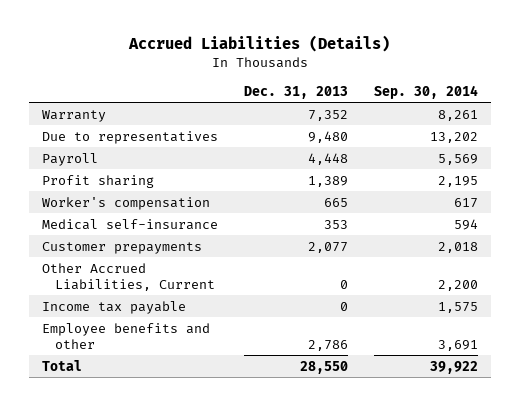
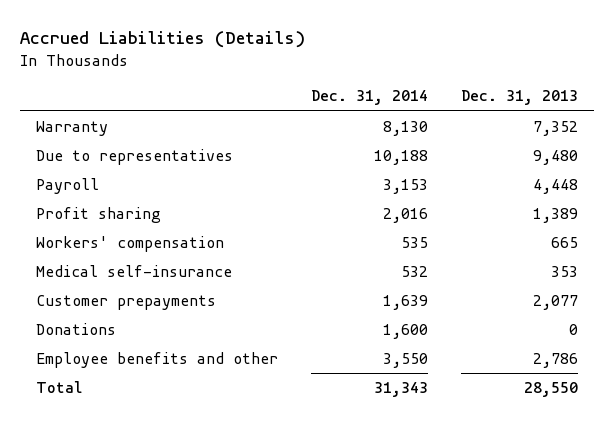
- | Dec. 31, 2013 | Sep. 30, 2014
+ | Dec. 31, 2014 | Dec. 31, 2013
- Worker's compensation | 665 | 617
+ Workers' compensation | 535 | 665
- Other Accrued Liabilities, Current | 0 | 2,200
- Income tax payable | 0 | 1,575
+ Donations | 1,600 | 0

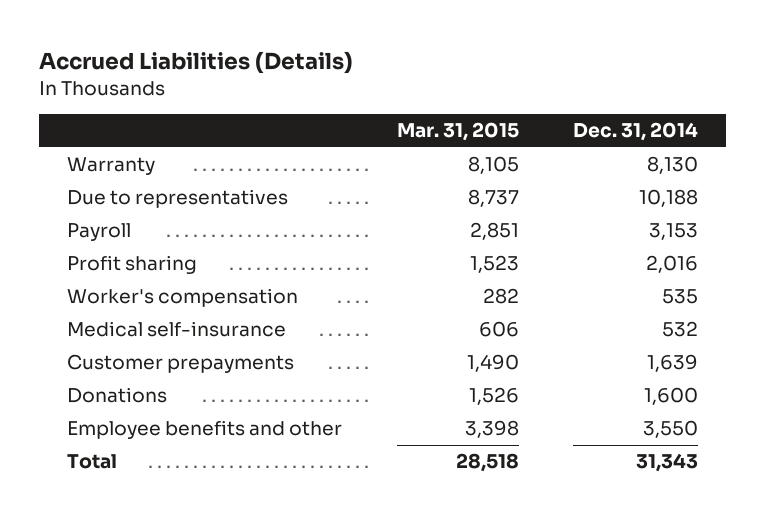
- | Dec. 31, 2014 | Dec. 31, 2013
+ | Mar. 31, 2015 | Dec. 31, 2014
- Workers' compensation | 535 | 665
+ Worker's compensation | 282 | 535

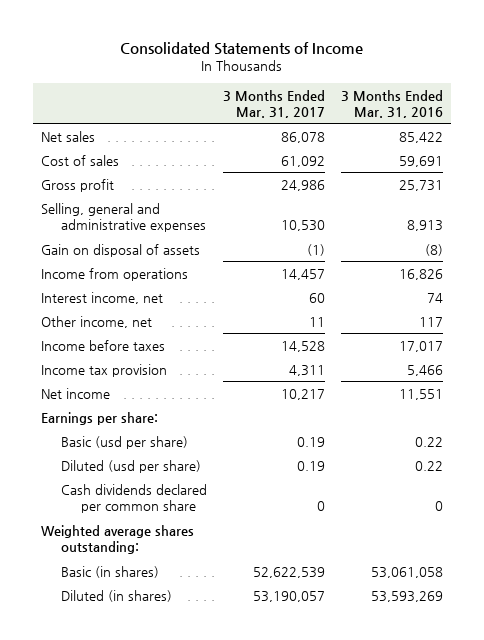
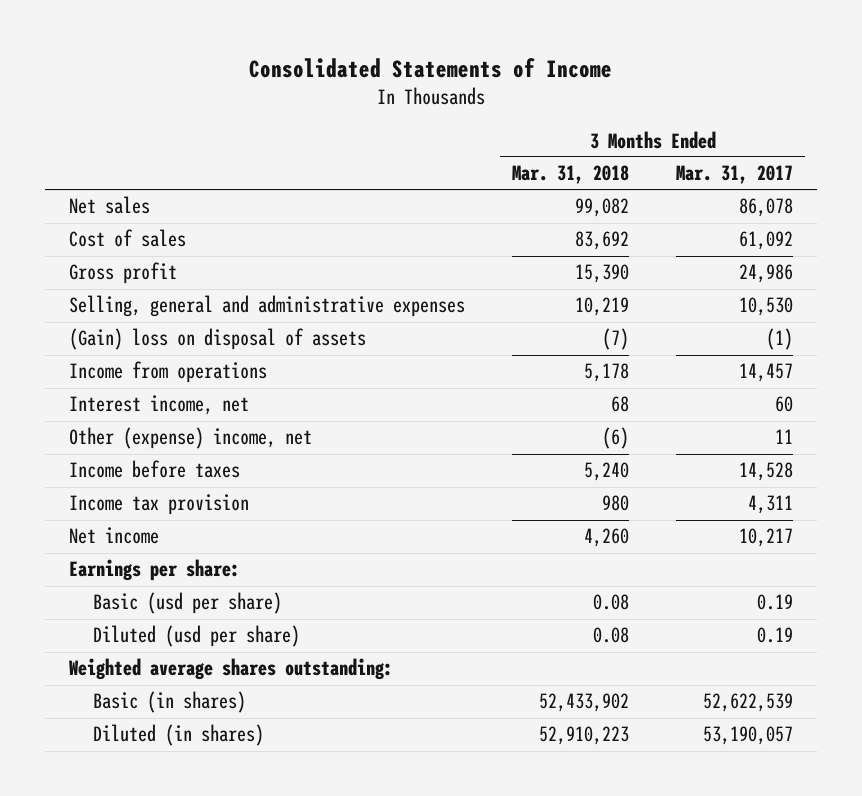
- | 3 Months Ended Mar. 31, 2017 | 3 Months Ended Mar. 31, 2016
+ | 3 Months Ended Mar. 31, 2018 | 3 Months Ended Mar. 31, 2017
- Gain on disposal of assets | (1) | (8)
+ (Gain) loss on disposal of assets | (7) | (1)
- Other income, net | 11 | 117
+ Other (expense) income, net | (6) | 11
- Cash dividends declared per common share | 0 | 0

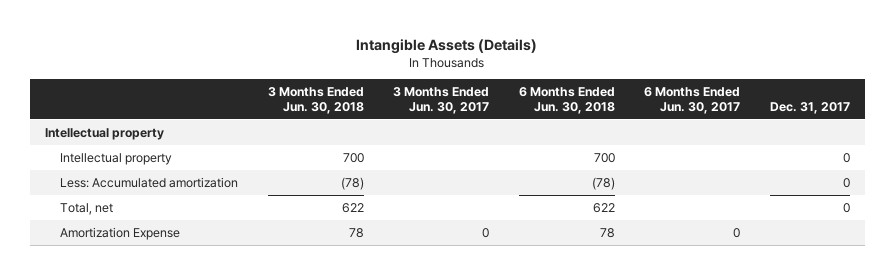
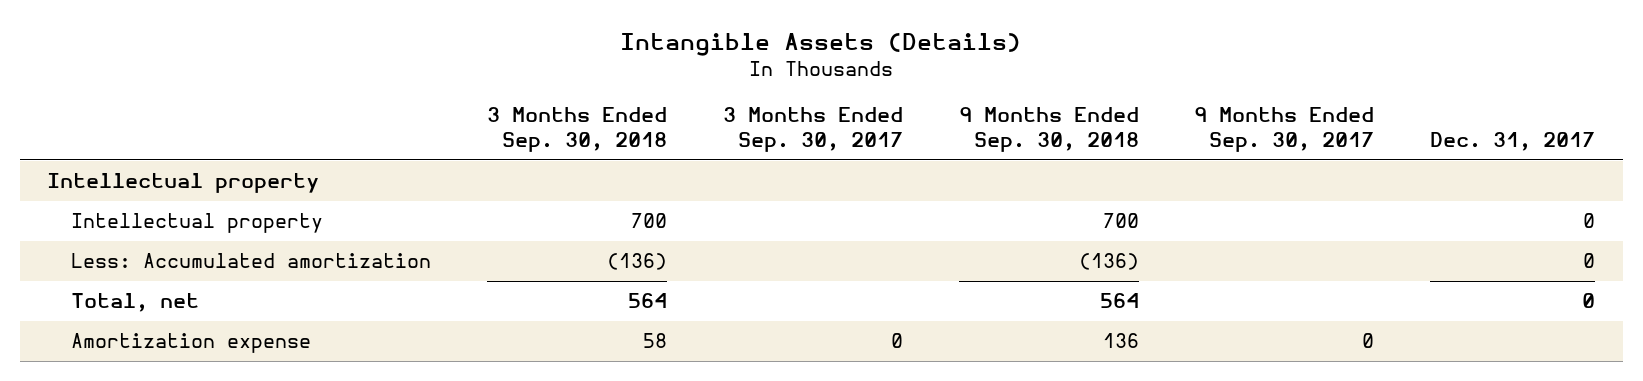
- | 3 Months Ended Jun. 30, 2018 | 3 Months Ended Jun. 30, 2017 | 6 Months Ended Jun. 30, 2018 | 6 Months Ended Jun. 30, 2017 | Dec. 31, 2017
+ | 3 Months Ended Sep. 30, 2018 | 3 Months Ended Sep. 30, 2017 | 9 Months Ended Sep. 30, 2018 | 9 Months Ended Sep. 30, 2017 | Dec. 31, 2017
- Amortization Expense | 78 | 0 | 78 | 0 |
+ Amortization expense | 58 | 0 | 136 | 0 |

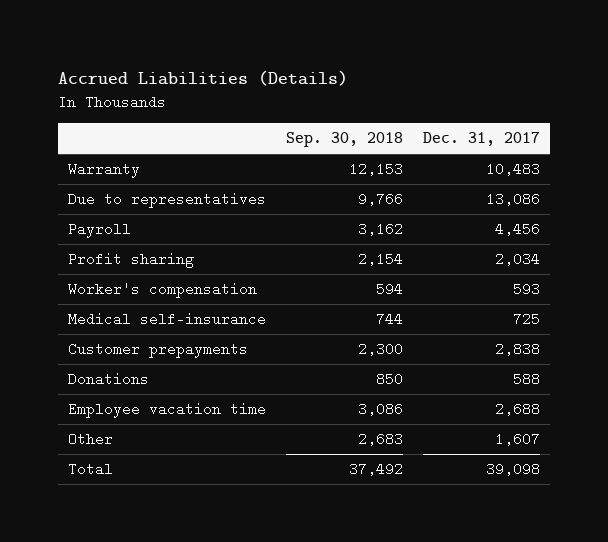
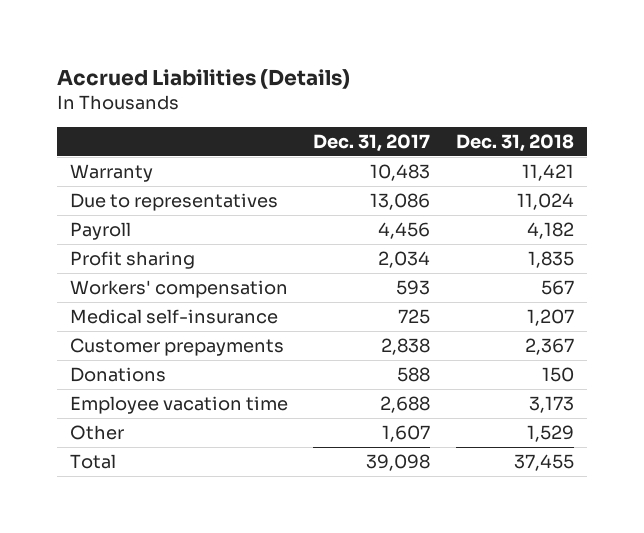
- | Sep. 30, 2018 | Dec. 31, 2017
+ | Dec. 31, 2017 | Dec. 31, 2018
- Worker's compensation | 594 | 593
+ Workers' compensation | 593 | 567

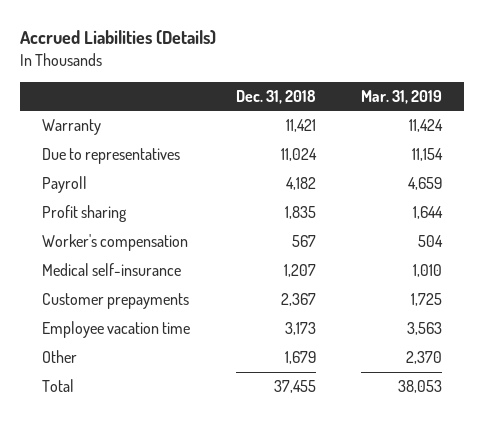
- | Dec. 31, 2017 | Dec. 31, 2018
+ | Dec. 31, 2018 | Mar. 31, 2019
- Workers' compensation | 593 | 567
+ Worker's compensation | 567 | 504
- Donations | 588 | 150
- Other | 1,607 | 1,529
+ Other | 1,679 | 2,370

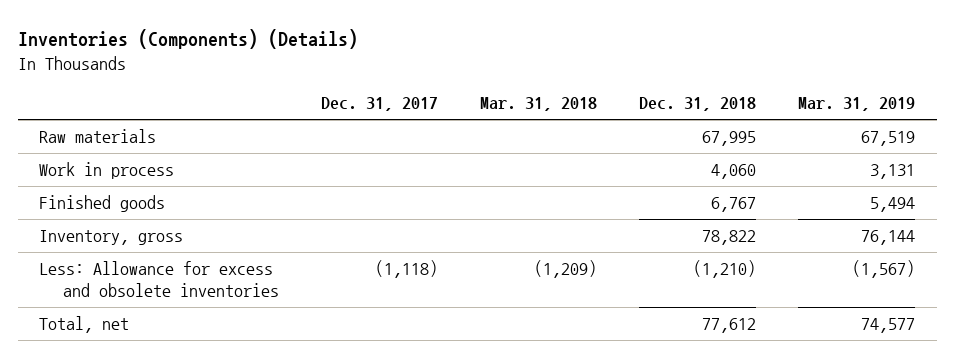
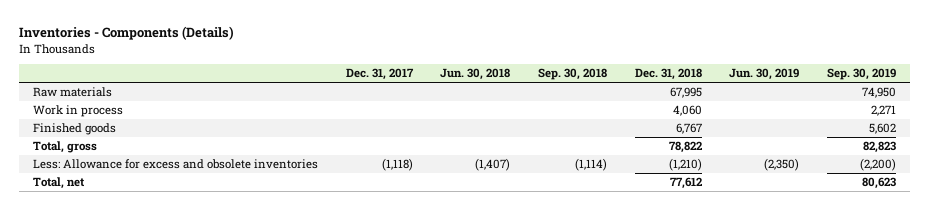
- Inventories (Components) (Details)
+ Inventories - Components (Details)
- | Dec. 31, 2017 | Mar. 31, 2018 | Dec. 31, 2018 | Mar. 31, 2019
+ | Dec. 31, 2017 | Jun. 30, 2018 | Sep. 30, 2018 | Dec. 31, 2018 | Jun. 30, 2019 | Sep. 30, 2019
- Inventory, gross | | | 78,822 | 76,144
+ Total, gross | | | | 78,822 | | 82,823

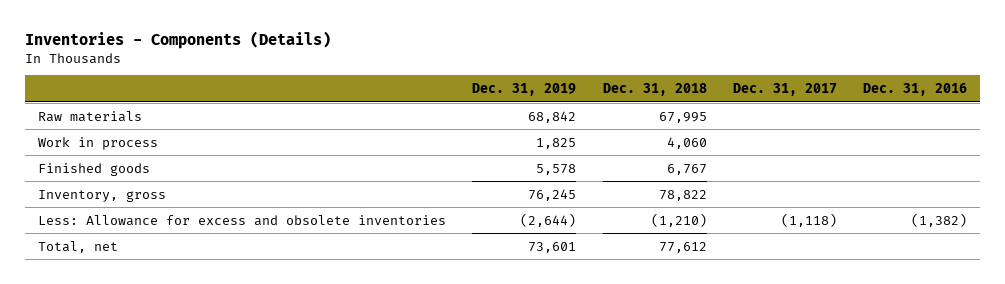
- | Dec. 31, 2017 | Jun. 30, 2018 | Sep. 30, 2018 | Dec. 31, 2018 | Jun. 30, 2019 | Sep. 30, 2019
+ | Dec. 31, 2019 | Dec. 31, 2018 | Dec. 31, 2017 | Dec. 31, 2016
- Total, gross | | | | 78,822 | | 82,823
+ Inventory, gross | 76,245 | 78,822 | |

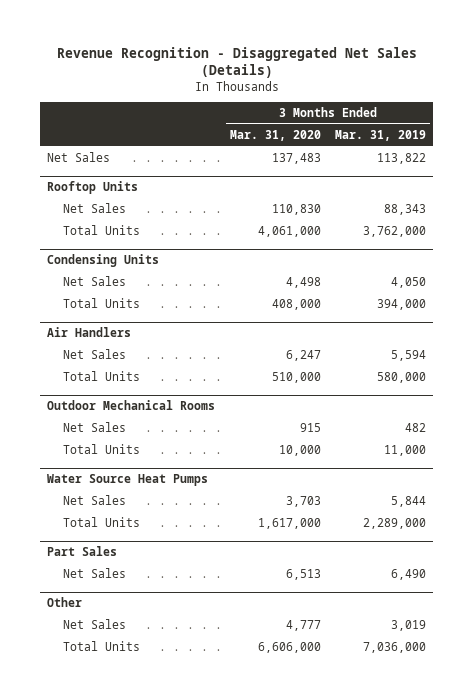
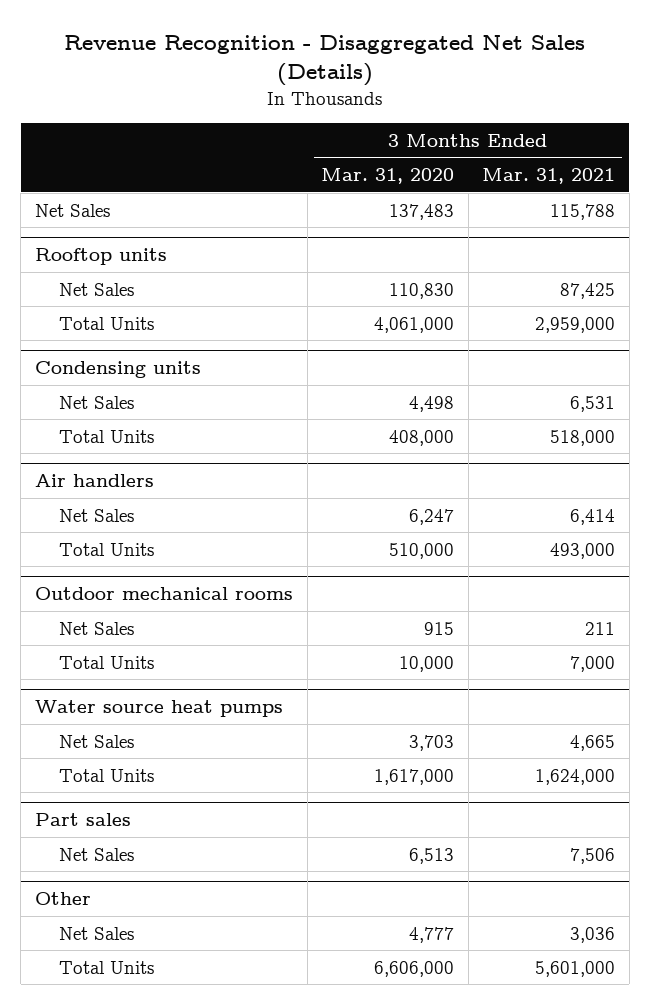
- | 3 Months Ended Mar. 31, 2020 | 3 Months Ended Mar. 31, 2019
+ | 3 Months Ended Mar. 31, 2020 | 3 Months Ended Mar. 31, 2021
- Rooftop Units
+ Rooftop units
- Condensing Units
+ Condensing units
- Air Handlers
+ Air handlers
- Outdoor Mechanical Rooms
+ Outdoor mechanical rooms
- Water Source Heat Pumps
+ Water source heat pumps
- Part Sales
+ Part sales

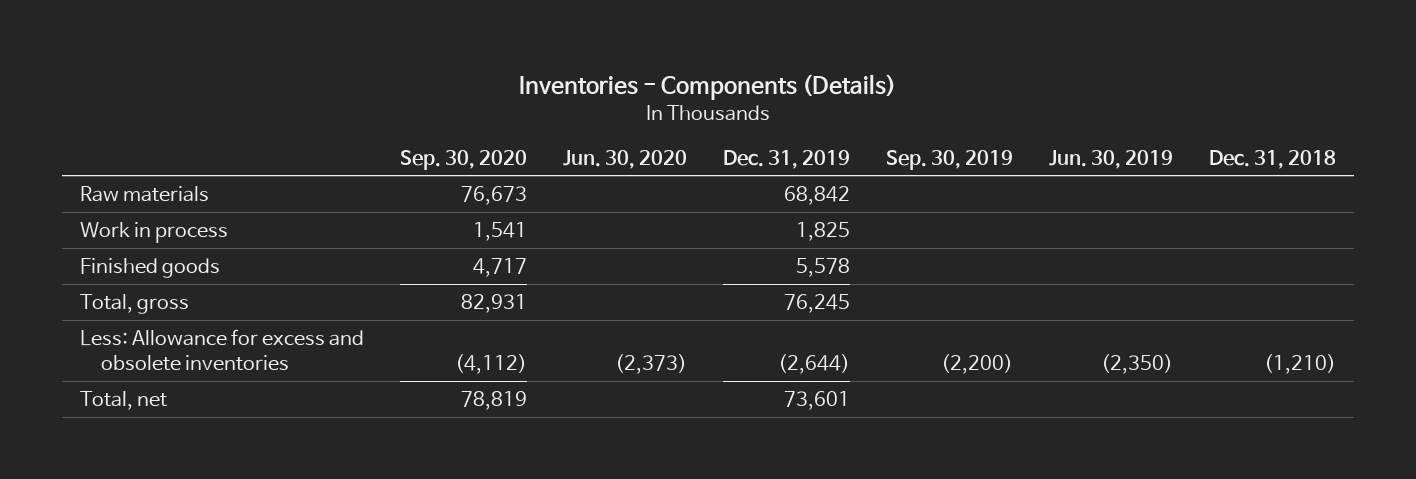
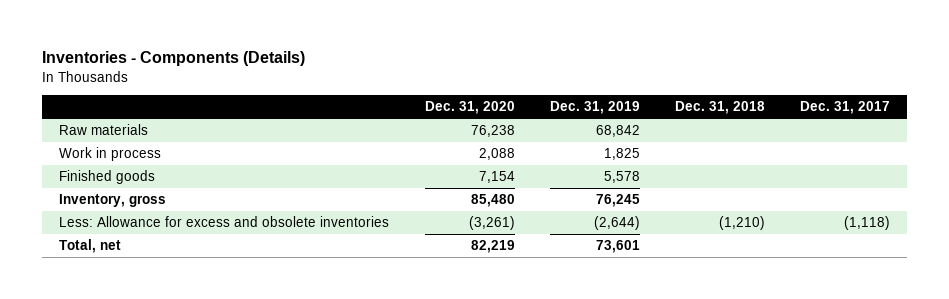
- | Sep. 30, 2020 | Jun. 30, 2020 | Dec. 31, 2019 | Sep. 30, 2019 | Jun. 30, 2019 | Dec. 31, 2018
+ | Dec. 31, 2020 | Dec. 31, 2019 | Dec. 31, 2018 | Dec. 31, 2017
- Total, gross | 82,931 | | 76,245 | | |
+ Inventory, gross | 85,480 | 76,245 | |

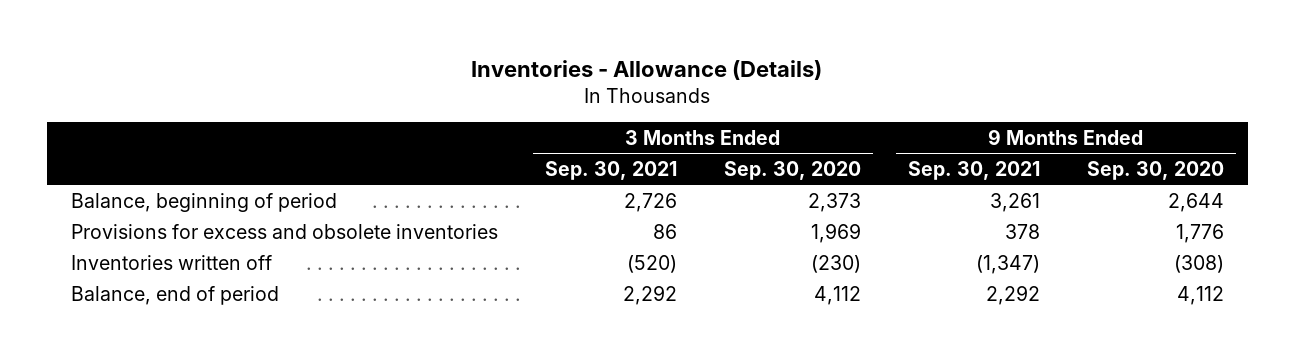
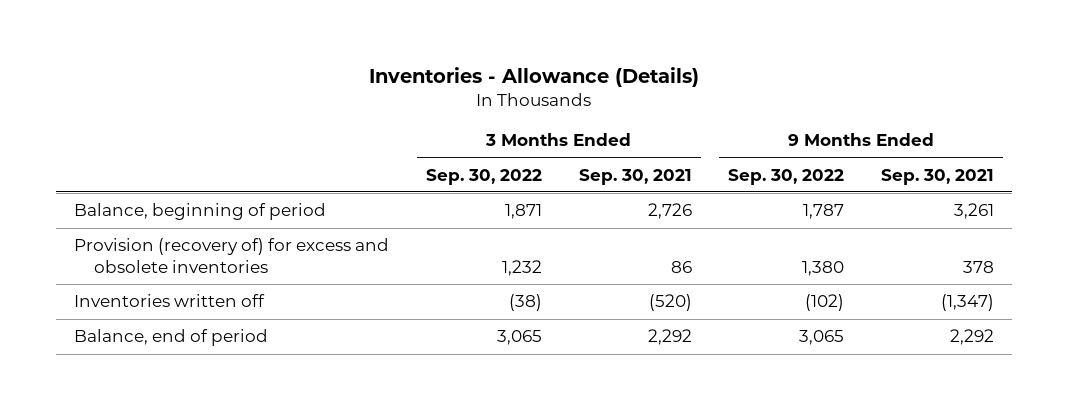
- | 3 Months Ended Sep. 30, 2021 | 3 Months Ended Sep. 30, 2020 | 9 Months Ended Sep. 30, 2021 | 9 Months Ended Sep. 30, 2020
+ | 3 Months Ended Sep. 30, 2022 | 3 Months Ended Sep. 30, 2021 | 9 Months Ended Sep. 30, 2022 | 9 Months Ended Sep. 30, 2021
- Provisions for excess and obsolete inventories | 86 | 1,969 | 378 | 1,776
+ Provision (recovery of) for excess and obsolete inventories | 1,232 | 86 | 1,380 | 378

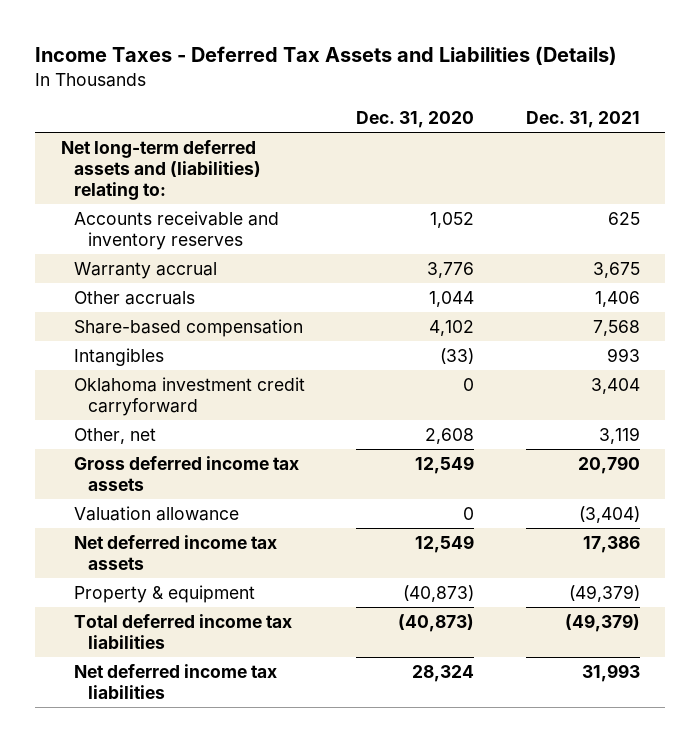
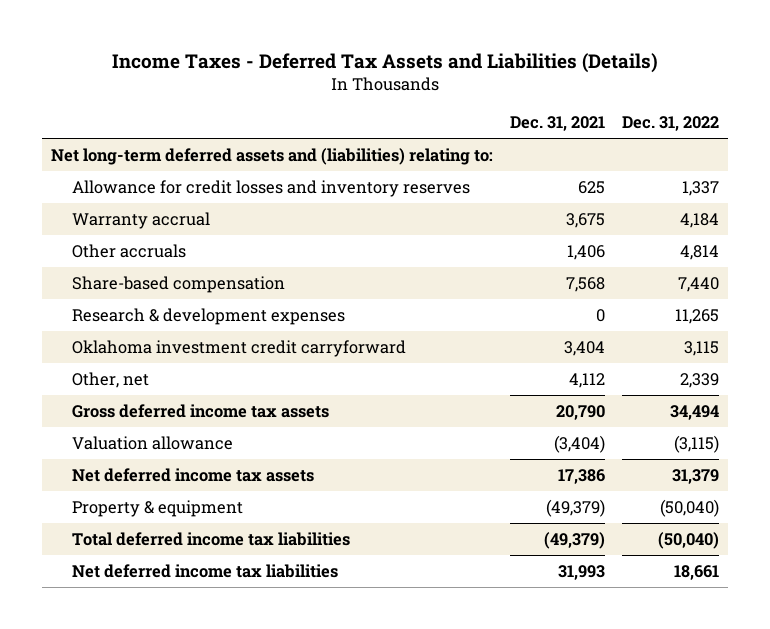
- | Dec. 31, 2020 | Dec. 31, 2021
+ | Dec. 31, 2021 | Dec. 31, 2022
- Accounts receivable and inventory reserves | 1,052 | 625
+ Allowance for credit losses and inventory reserves | 625 | 1,337
- Intangibles | (33) | 993
+ Research & development expenses | 0 | 11,265
- Other, net | 2,608 | 3,119
+ Other, net | 4,112 | 2,339

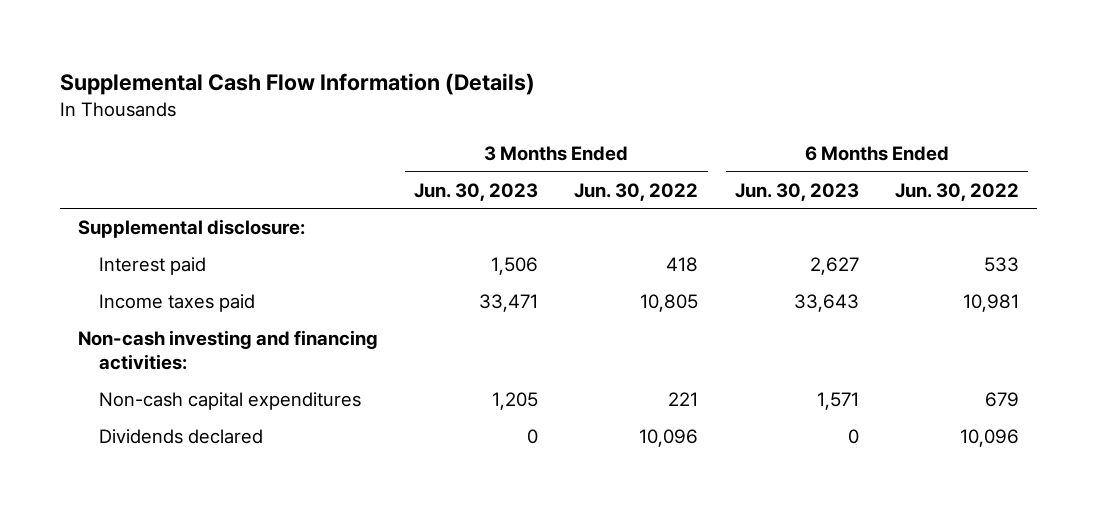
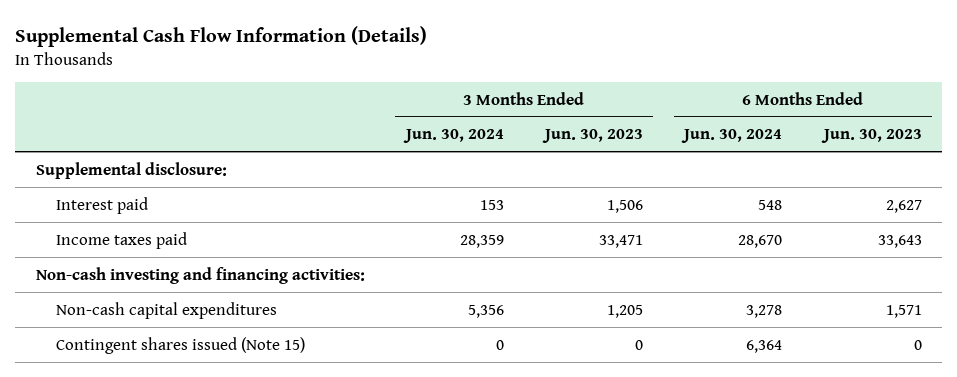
- | 3 Months Ended Jun. 30, 2023 | 3 Months Ended Jun. 30, 2022 | 6 Months Ended Jun. 30, 2023 | 6 Months Ended Jun. 30, 2022
+ | 3 Months Ended Jun. 30, 2024 | 3 Months Ended Jun. 30, 2023 | 6 Months Ended Jun. 30, 2024 | 6 Months Ended Jun. 30, 2023
- Dividends declared | 0 | 10,096 | 0 | 10,096
+ Contingent shares issued (Note 15) | 0 | 0 | 6,364 | 0

